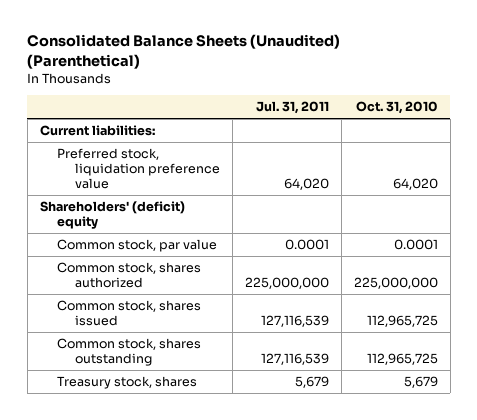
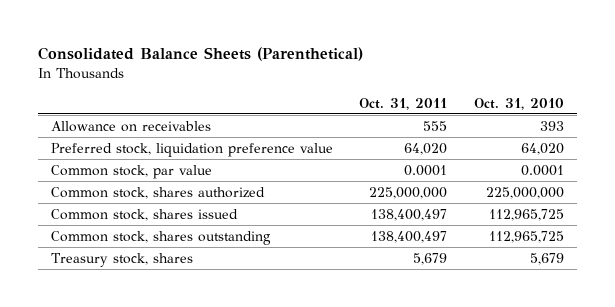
- Consolidated Balance Sheets (Unaudited) (Parenthetical)
+ Consolidated Balance Sheets (Parenthetical)
- | Jul. 31, 2011 | Oct. 31, 2010
+ | Oct. 31, 2011 | Oct. 31, 2010
- Current liabilities:
+ Allowance on receivables | 555 | 393
- Shareholders' (deficit) equity

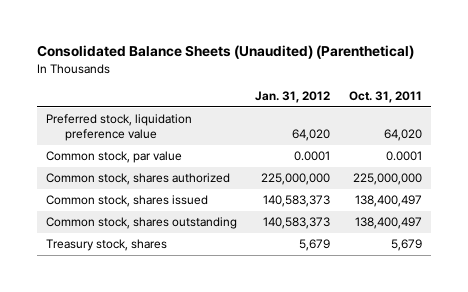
- Consolidated Balance Sheets (Parenthetical)
+ Consolidated Balance Sheets (Unaudited) (Parenthetical)
- | Oct. 31, 2011 | Oct. 31, 2010
+ | Jan. 31, 2012 | Oct. 31, 2011
- Allowance on receivables | 555 | 393

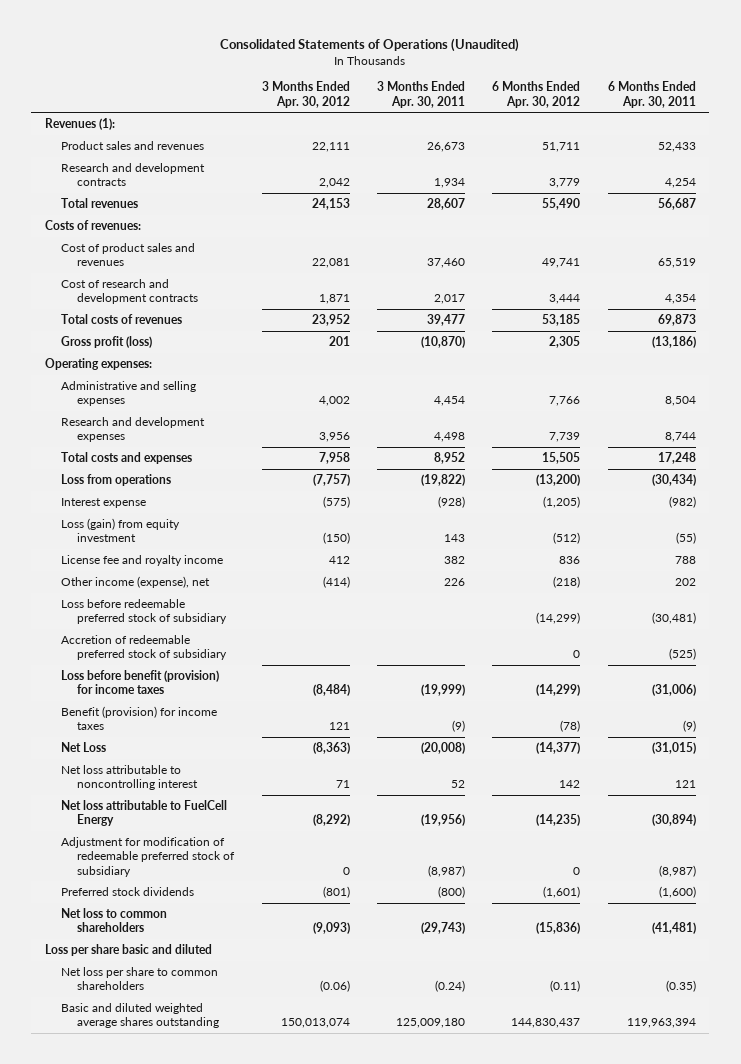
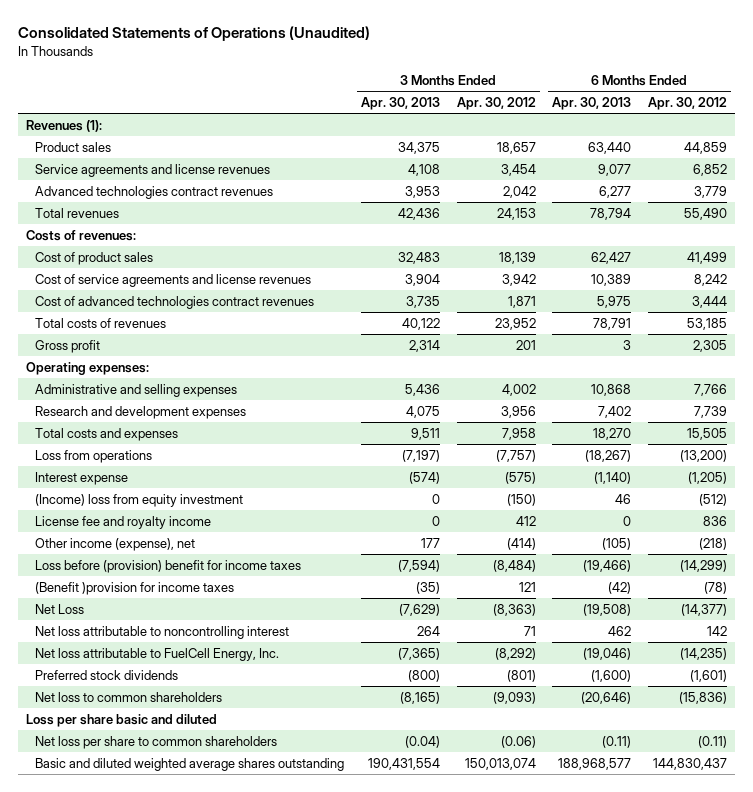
- | 3 Months Ended Apr. 30, 2012 | 3 Months Ended Apr. 30, 2011 | 6 Months Ended Apr. 30, 2012 | 6 Months Ended Apr. 30, 2011
+ | 3 Months Ended Apr. 30, 2013 | 3 Months Ended Apr. 30, 2012 | 6 Months Ended Apr. 30, 2013 | 6 Months Ended Apr. 30, 2012
- Product sales and revenues | 22,111 | 26,673 | 51,711 | 52,433
- Research and development contracts | 2,042 | 1,934 | 3,779 | 4,254
+ Product sales | 34,375 | 18,657 | 63,440 | 44,859
+ Service agreements and license revenues | 4,108 | 3,454 | 9,077 | 6,852
+ Advanced technologies contract revenues | 3,953 | 2,042 | 6,277 | 3,779
- Cost of product sales and revenues | 22,081 | 37,460 | 49,741 | 65,519
- Cost of research and development contracts | 1,871 | 2,017 | 3,444 | 4,354
+ Cost of product sales | 32,483 | 18,139 | 62,427 | 41,499
+ Cost of service agreements and license revenues | 3,904 | 3,942 | 10,389 | 8,242
+ Cost of advanced technologies contract revenues | 3,735 | 1,871 | 5,975 | 3,444
- Gross profit (loss) | 201 | (10,870) | 2,305 | (13,186)
+ Gross profit | 2,314 | 201 | 3 | 2,305
- Loss (gain) from equity investment | (150) | 143 | (512) | (55)
+ (Income) loss from equity investment | 0 | (150) | 46 | (512)
- Loss before redeemable preferred stock of subsidiary | | | (14,299) | (30,481)
- Accretion of redeemable preferred stock of subsidiary | | | 0 | (525)
- Loss before benefit (provision) for income taxes | (8,484) | (19,999) | (14,299) | (31,006)
- Benefit (provision) for income taxes | 121 | (9) | (78) | (9)
+ Loss before (provision) benefit for income taxes | (7,594) | (8,484) | (19,466) | (14,299)
+ (Benefit )provision for income taxes | (35) | 121 | (42) | (78)
- Net loss attributable to FuelCell Energy | (8,292) | (19,956) | (14,235) | (30,894)
- Adjustment for modification of redeemable preferred stock of subsidiary | 0 | (8,987) | 0 | (8,987)
+ Net loss attributable to FuelCell Energy, Inc. | (7,365) | (8,292) | (19,046) | (14,235)

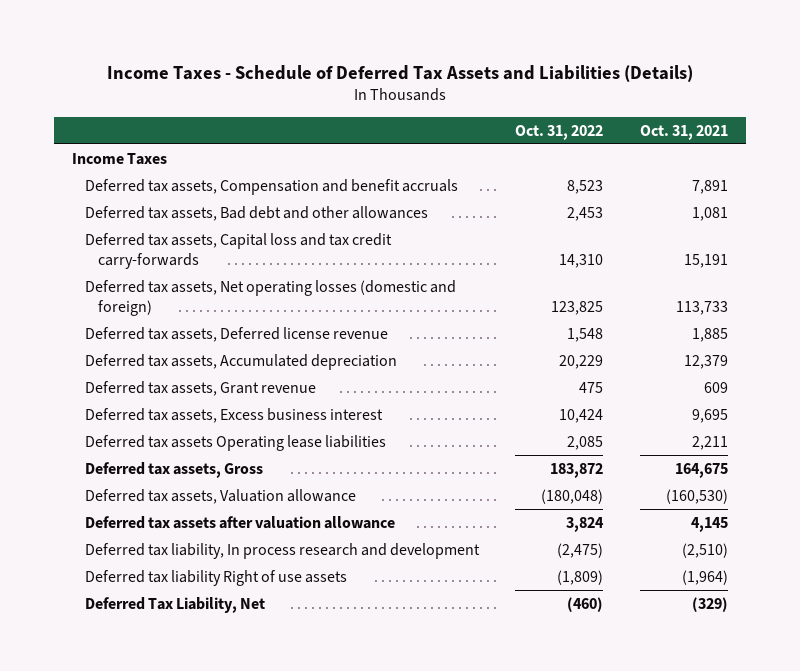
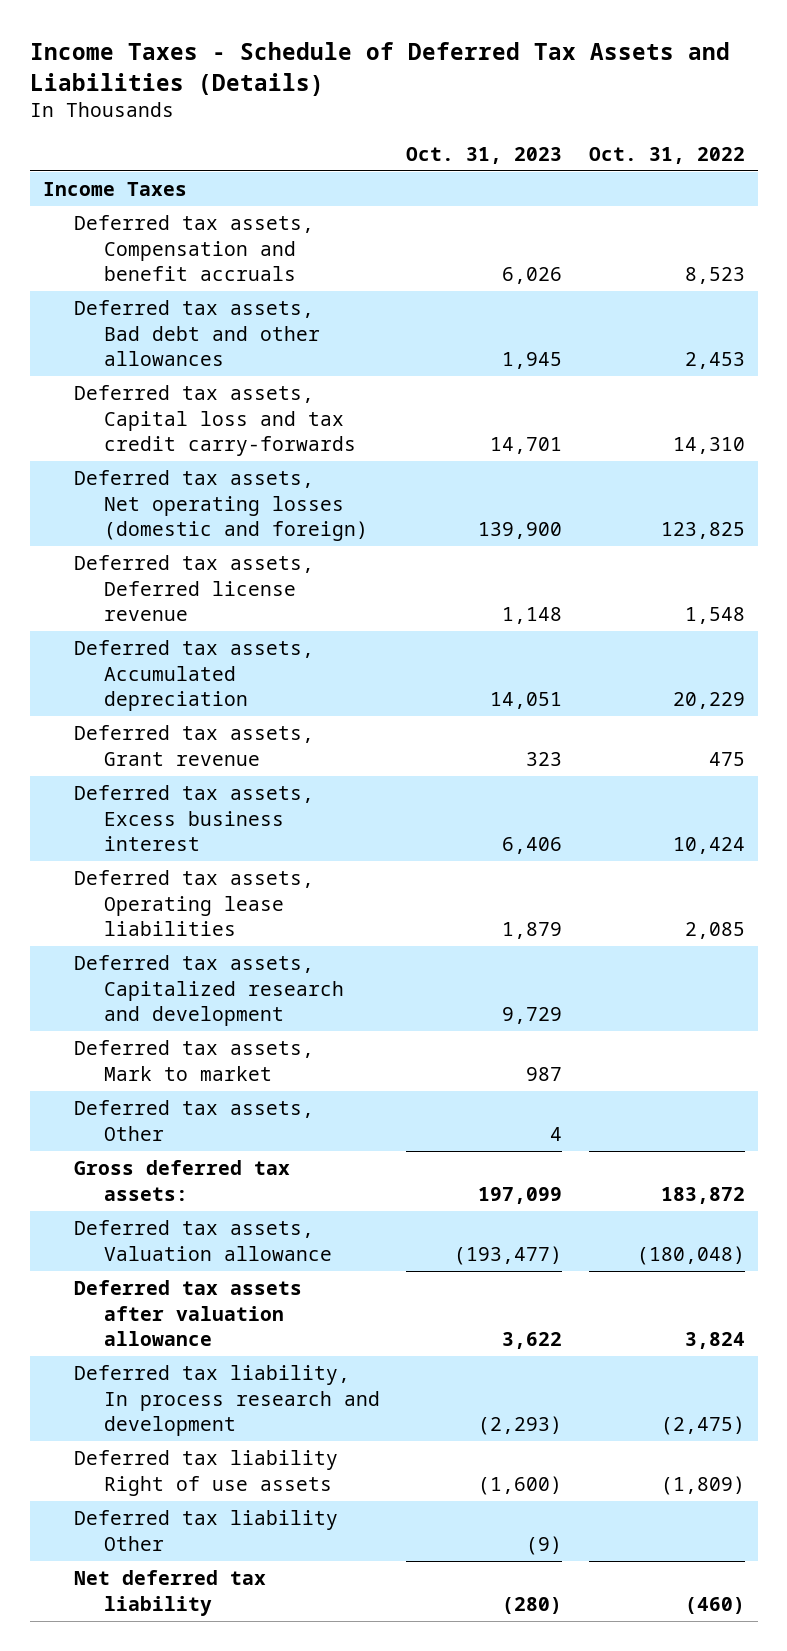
- | Oct. 31, 2022 | Oct. 31, 2021
+ | Oct. 31, 2023 | Oct. 31, 2022
- Deferred tax assets Operating lease liabilities | 2,085 | 2,211
- Deferred tax assets, Gross | 183,872 | 164,675
+ Deferred tax assets, Operating lease liabilities | 1,879 | 2,085
+ Deferred tax assets, Capitalized research and development | 9,729 |
+ Deferred tax assets, Mark to market | 987 |
+ Deferred tax assets, Other | 4 |
+ Gross deferred tax assets: | 197,099 | 183,872
- Deferred Tax Liability, Net | (460) | (329)
+ Deferred tax liability Other | (9) |
+ Net deferred tax liability | (280) | (460)

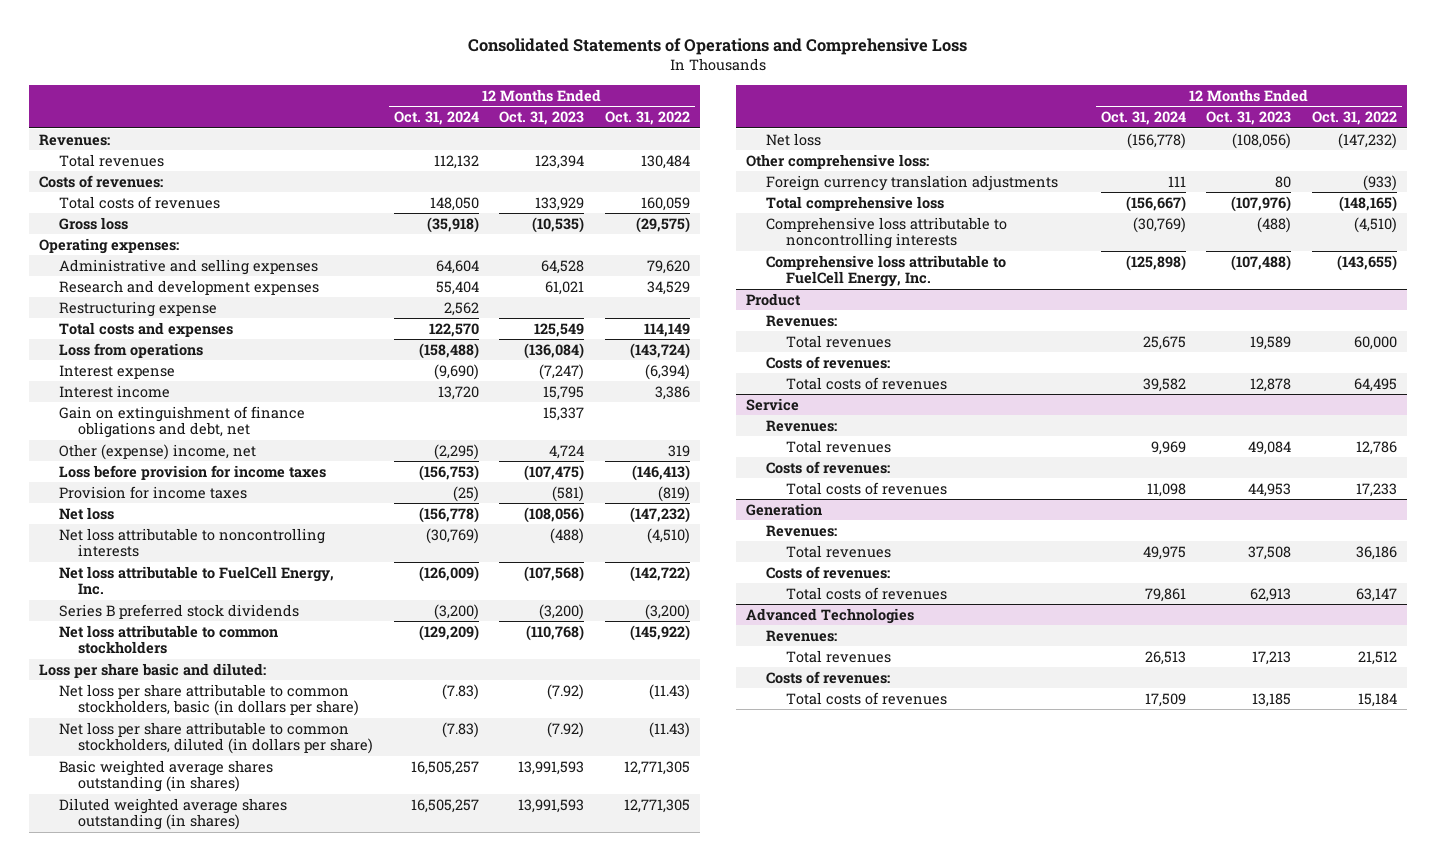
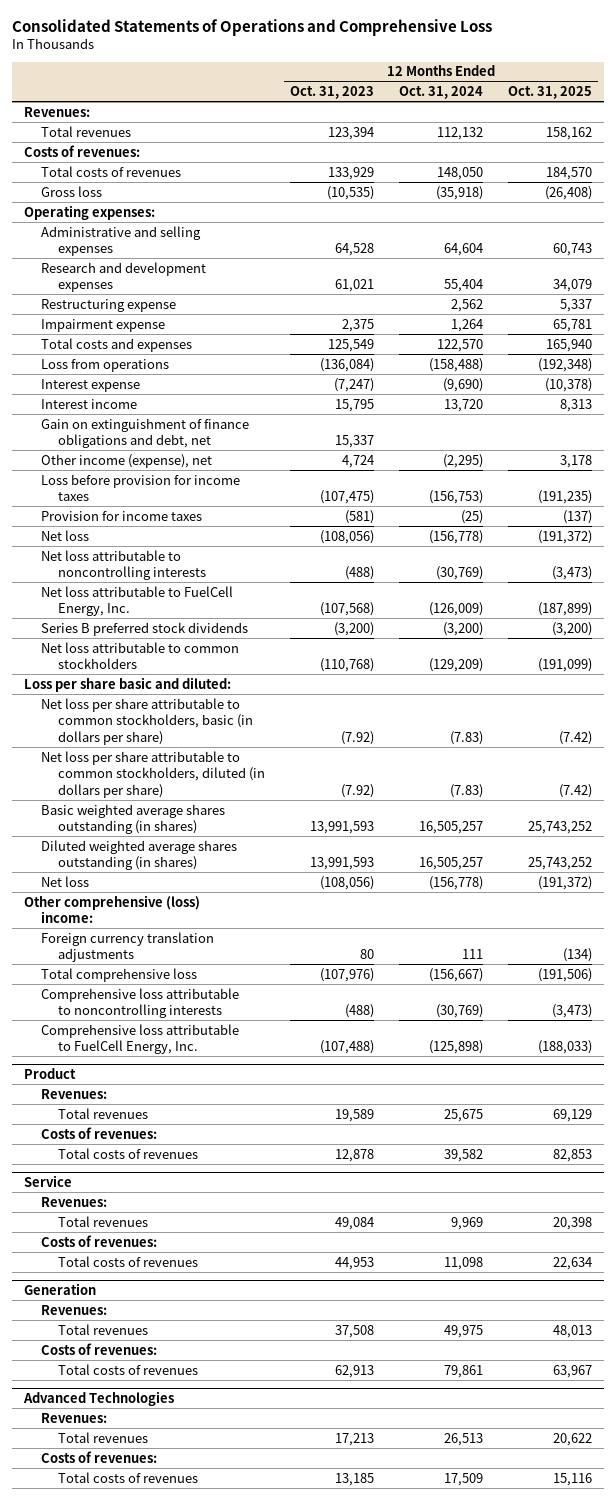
- | 12 Months Ended Oct. 31, 2024 | 12 Months Ended Oct. 31, 2023 | 12 Months Ended Oct. 31, 2022
+ | 12 Months Ended Oct. 31, 2023 | 12 Months Ended Oct. 31, 2024 | 12 Months Ended Oct. 31, 2025
+ Impairment expense | 2,375 | 1,264 | 65,781
- Other (expense) income, net | (2,295) | 4,724 | 319
+ Other income (expense), net | 4,724 | (2,295) | 3,178
- Other comprehensive loss:
+ Other comprehensive (loss) income:

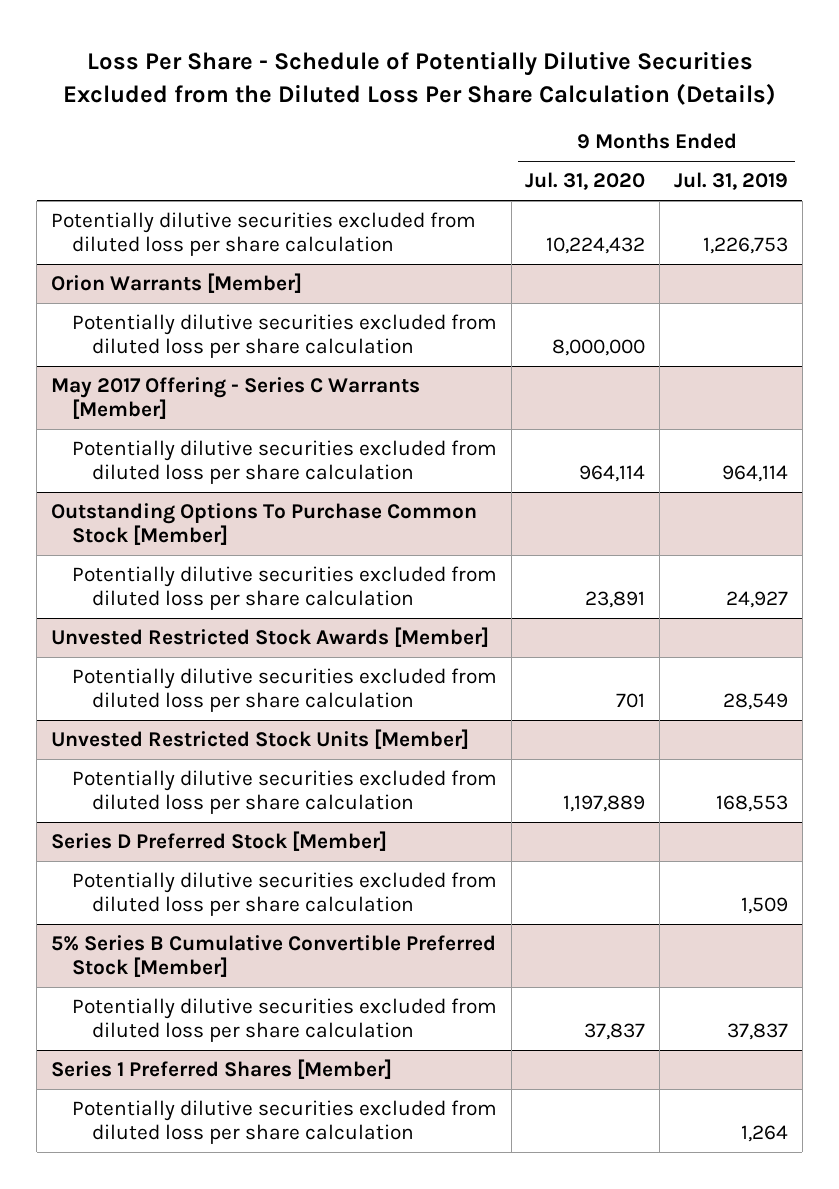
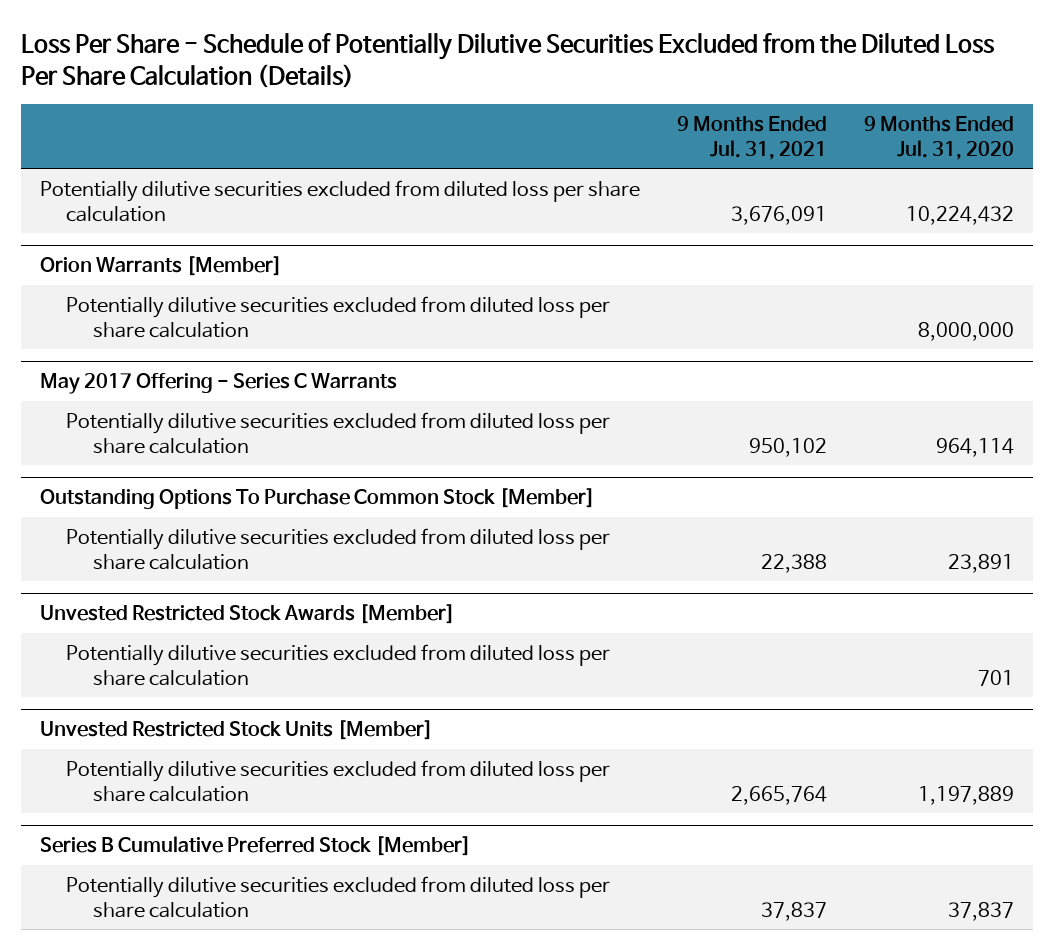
- | 9 Months Ended Jul. 31, 2020 | 9 Months Ended Jul. 31, 2019
+ | 9 Months Ended Jul. 31, 2021 | 9 Months Ended Jul. 31, 2020
- May 2017 Offering - Series C Warrants [Member]
+ May 2017 Offering - Series C Warrants
- Series D Preferred Stock [Member]
- Potentially dilutive securities excluded from diluted loss per share calculation | | 1,509
- 5% Series B Cumulative Convertible Preferred Stock [Member]
+ Series B Cumulative Preferred Stock [Member]
- Series 1 Preferred Shares [Member]
- Potentially dilutive securities excluded from diluted loss per share calculation | | 1,264

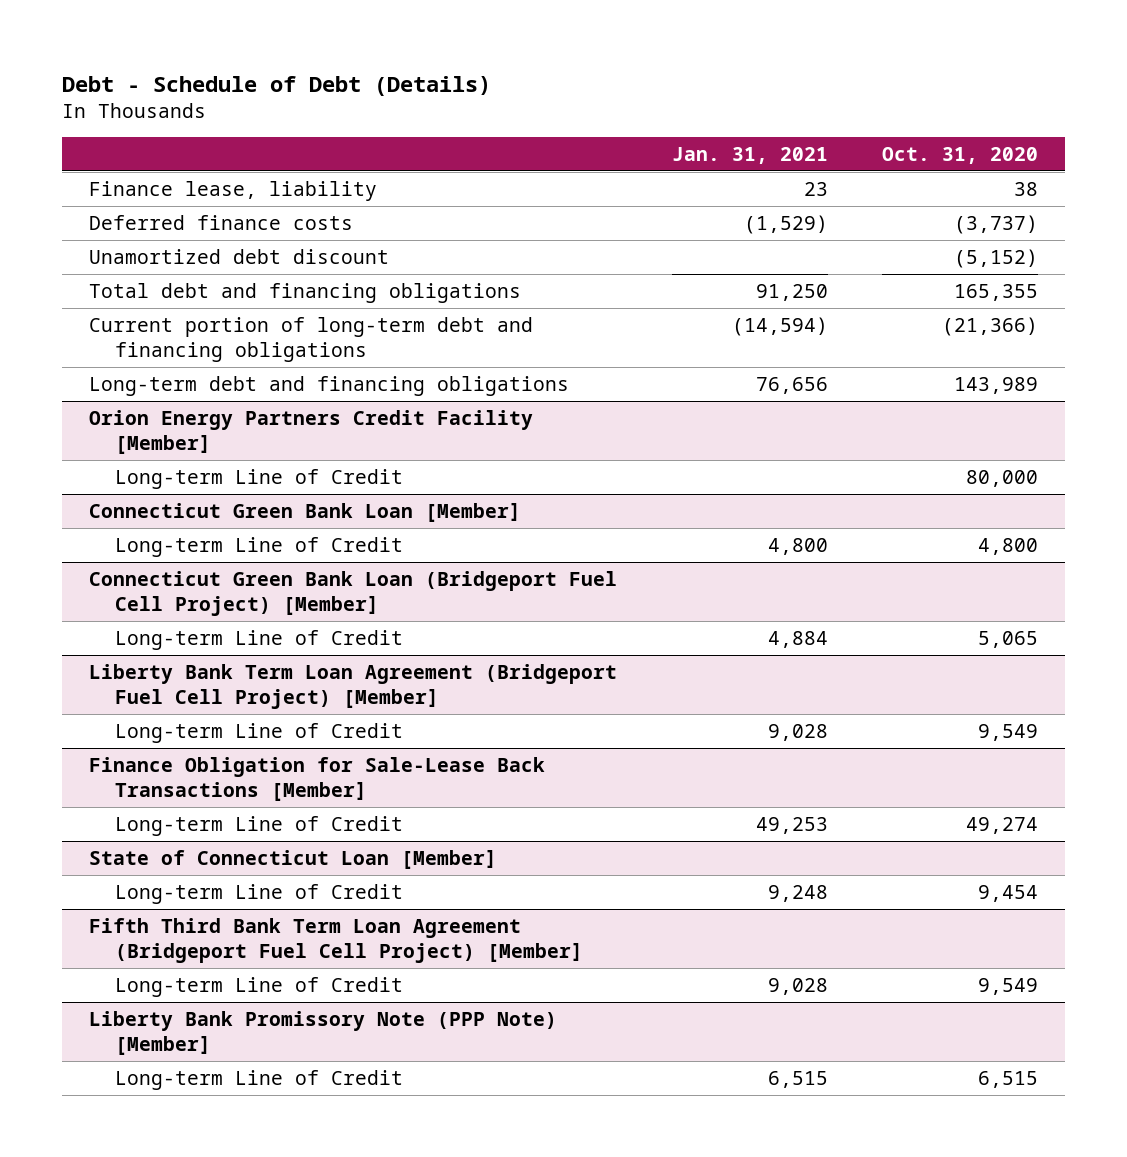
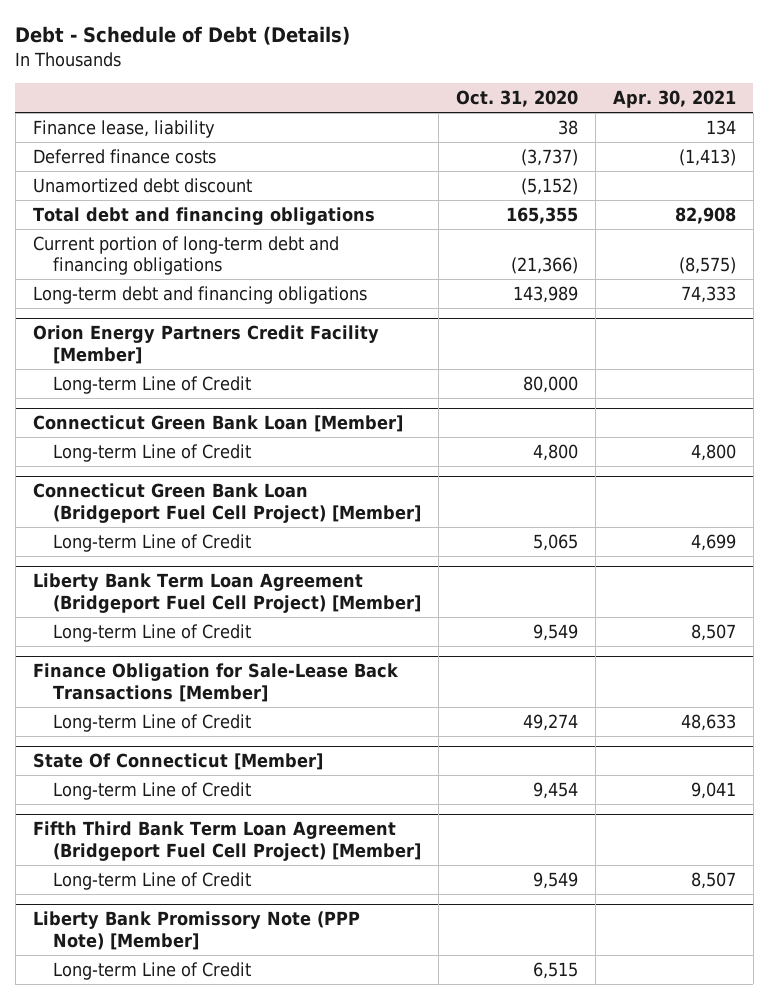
- | Jan. 31, 2021 | Oct. 31, 2020
+ | Oct. 31, 2020 | Apr. 30, 2021
- State of Connecticut Loan [Member]
+ State Of Connecticut [Member]

